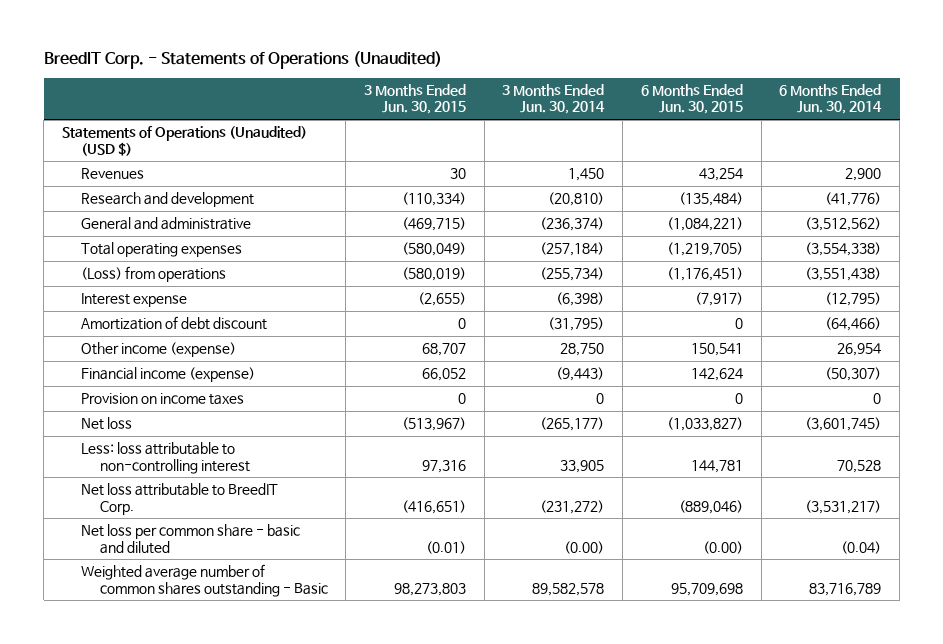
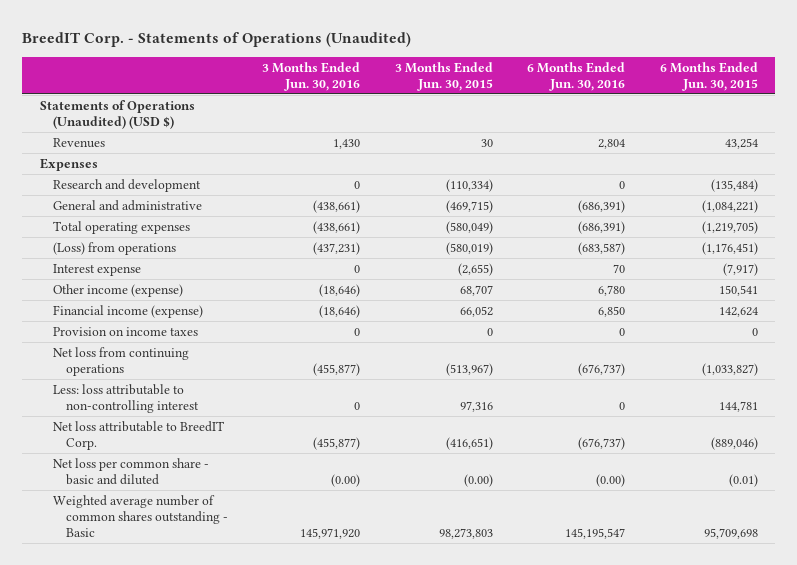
- | 3 Months Ended Jun. 30, 2015 | 3 Months Ended Jun. 30, 2014 | 6 Months Ended Jun. 30, 2015 | 6 Months Ended Jun. 30, 2014
+ | 3 Months Ended Jun. 30, 2016 | 3 Months Ended Jun. 30, 2015 | 6 Months Ended Jun. 30, 2016 | 6 Months Ended Jun. 30, 2015
+ Expenses
- Amortization of debt discount | 0 | (31,795) | 0 | (64,466)
- Net loss | (513,967) | (265,177) | (1,033,827) | (3,601,745)
+ Net loss from continuing operations | (455,877) | (513,967) | (676,737) | (1,033,827)
- Net loss per common share - basic and diluted | (0.01) | (0.00) | (0.00) | (0.04)
+ Net loss per common share - basic and diluted | (0.00) | (0.00) | (0.00) | (0.01)

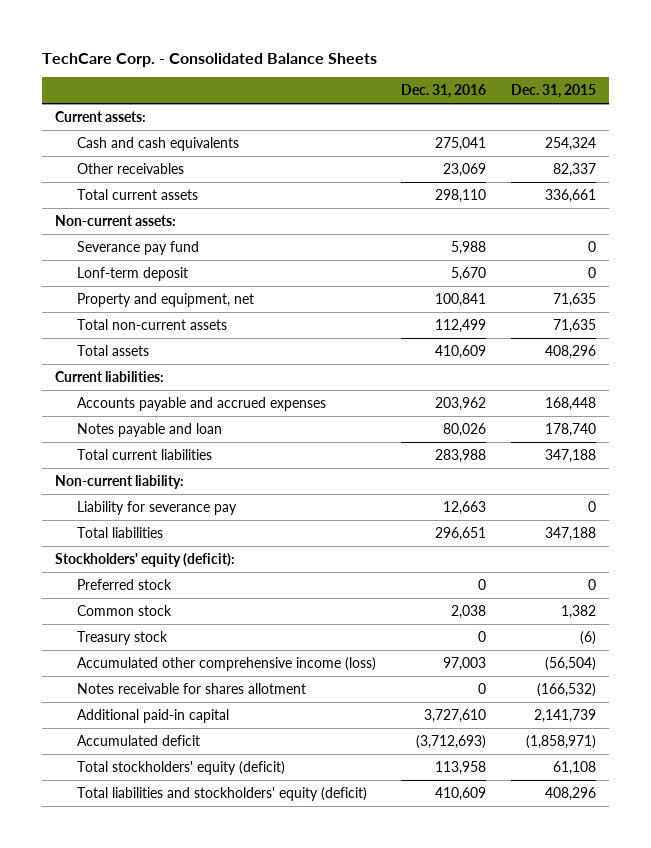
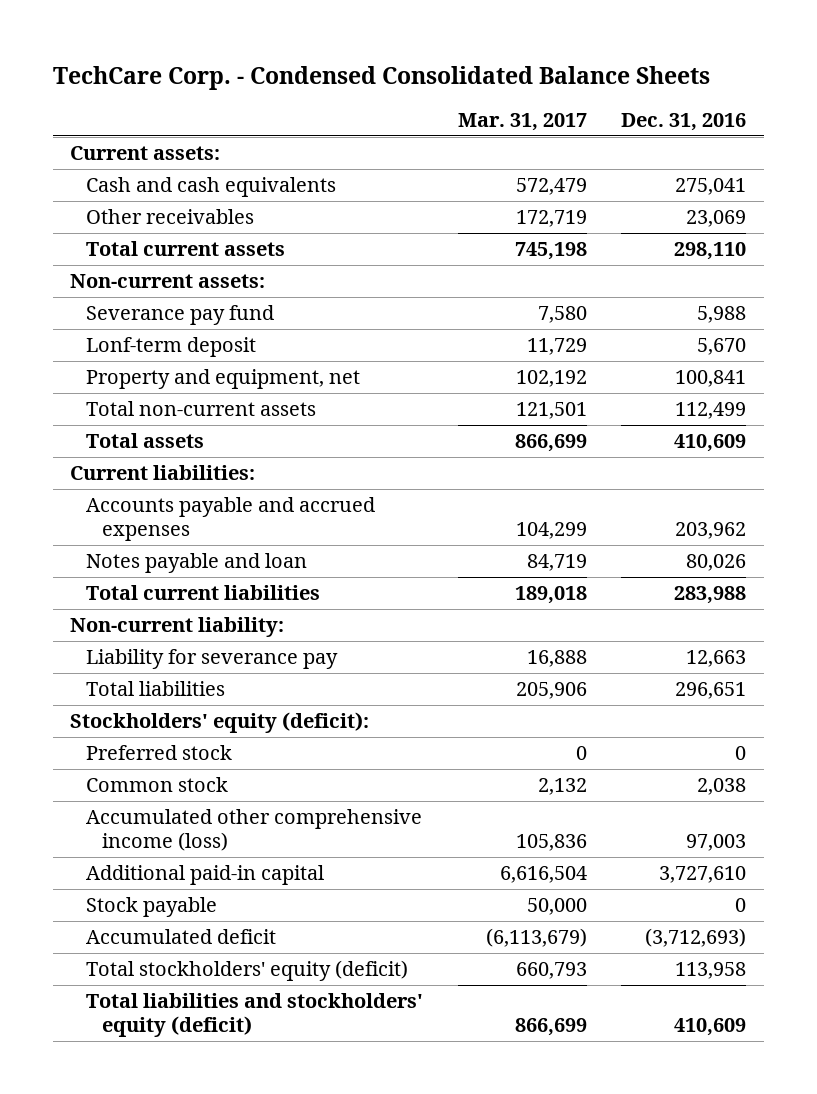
- TechCare Corp. - Consolidated Balance Sheets
+ TechCare Corp. - Condensed Consolidated Balance Sheets
- | Dec. 31, 2016 | Dec. 31, 2015
+ | Mar. 31, 2017 | Dec. 31, 2016
- Treasury stock | 0 | (6)
- Notes receivable for shares allotment | 0 | (166,532)
+ Stock payable | 50,000 | 0

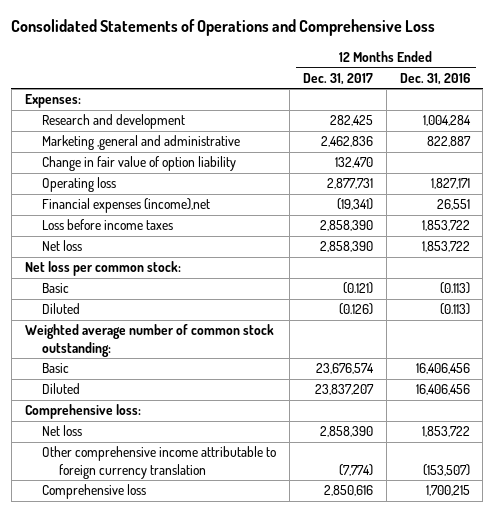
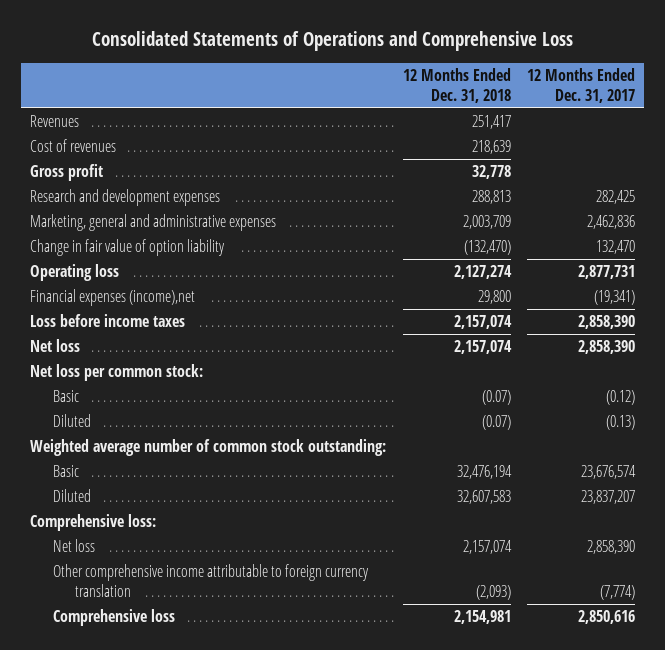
- | 12 Months Ended Dec. 31, 2017 | 12 Months Ended Dec. 31, 2016
+ | 12 Months Ended Dec. 31, 2018 | 12 Months Ended Dec. 31, 2017
- Expenses:
- Research and development | 282,425 | 1,004,284
- Marketing ,general and administrative | 2,462,836 | 822,887
+ Revenues | 251,417 |
+ Cost of revenues | 218,639 |
+ Gross profit | 32,778 |
+ Research and development expenses | 288,813 | 282,425
+ Marketing, general and administrative expenses | 2,003,709 | 2,462,836
- Basic | (0.121) | (0.113)
- Diluted | (0.126) | (0.113)
+ Basic | (0.07) | (0.12)
+ Diluted | (0.07) | (0.13)

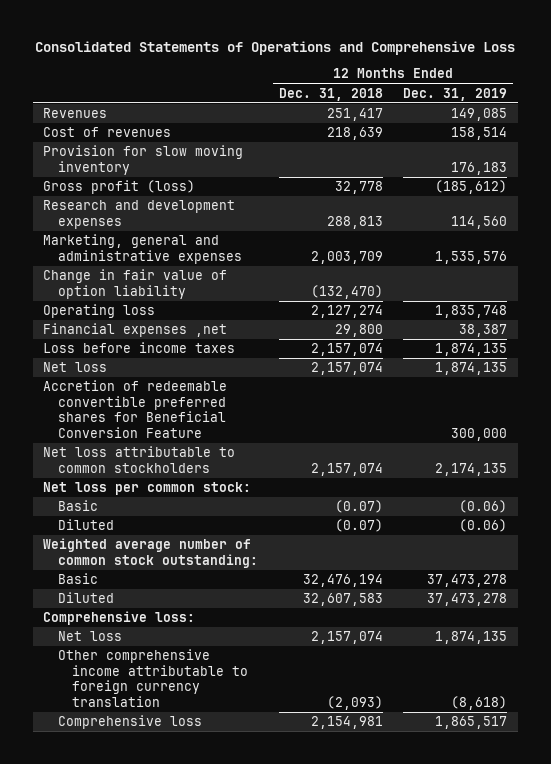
- | 12 Months Ended Dec. 31, 2018 | 12 Months Ended Dec. 31, 2017
+ | 12 Months Ended Dec. 31, 2018 | 12 Months Ended Dec. 31, 2019
- Gross profit | 32,778 |
+ Provision for slow moving inventory | | 176,183
+ Gross profit (loss) | 32,778 | (185,612)
- Financial expenses (income),net | 29,800 | (19,341)
+ Financial expenses ,net | 29,800 | 38,387
+ Accretion of redeemable convertible preferred shares for Beneficial Conversion Feature | | 300,000
+ Net loss attributable to common stockholders | 2,157,074 | 2,174,135

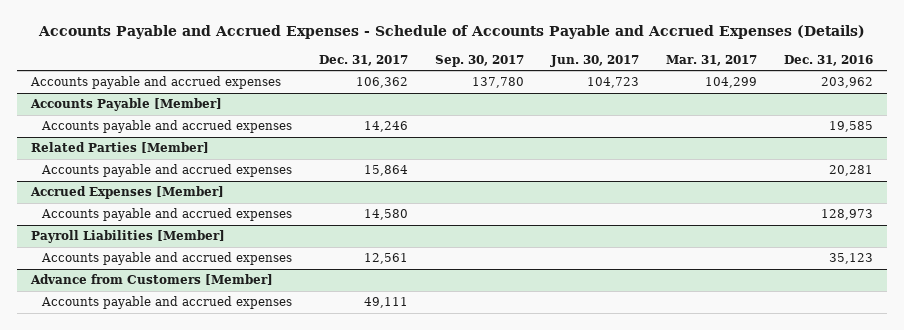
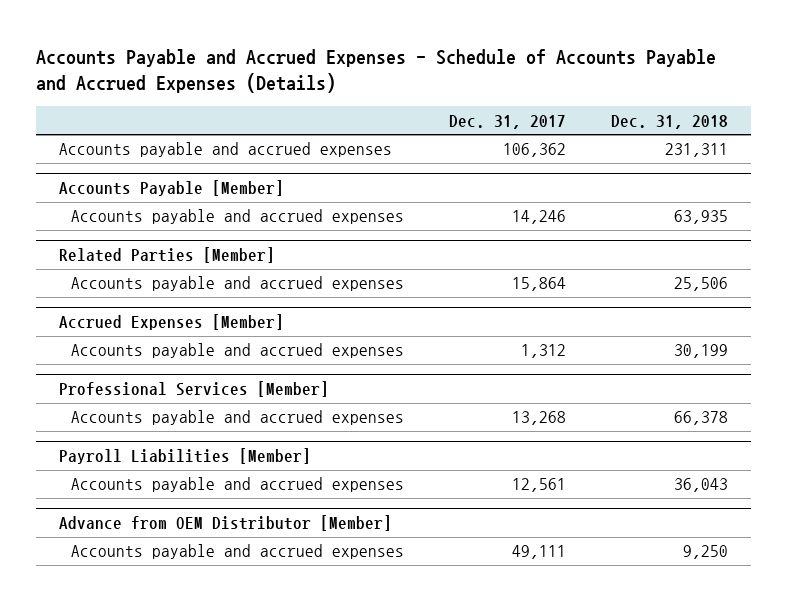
- | Dec. 31, 2017 | Sep. 30, 2017 | Jun. 30, 2017 | Mar. 31, 2017 | Dec. 31, 2016
+ | Dec. 31, 2017 | Dec. 31, 2018
@ Accrued Expenses [Member]
- Accounts payable and accrued expenses | 14,580 | | | | 128,973
+ Accounts payable and accrued expenses | 1,312 | 30,199
+ Professional Services [Member]
+ Accounts payable and accrued expenses | 13,268 | 66,378
- Advance from Customers [Member]
+ Advance from OEM Distributor [Member]

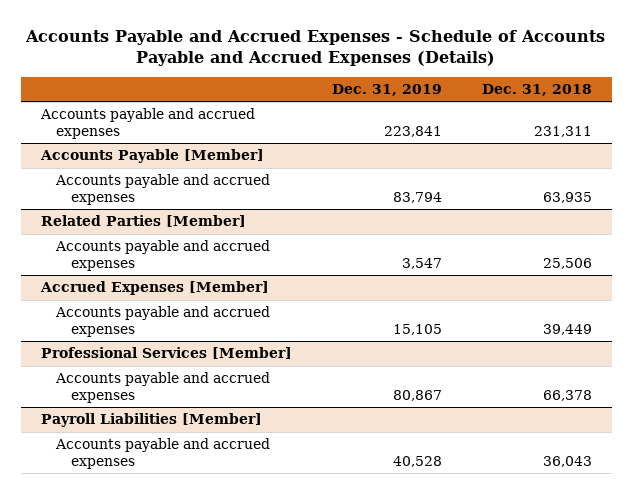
- | Dec. 31, 2017 | Dec. 31, 2018
+ | Dec. 31, 2019 | Dec. 31, 2018
@ Accrued Expenses [Member]
- Accounts payable and accrued expenses | 1,312 | 30,199
+ Accounts payable and accrued expenses | 15,105 | 39,449
- Advance from OEM Distributor [Member]
- Accounts payable and accrued expenses | 49,111 | 9,250

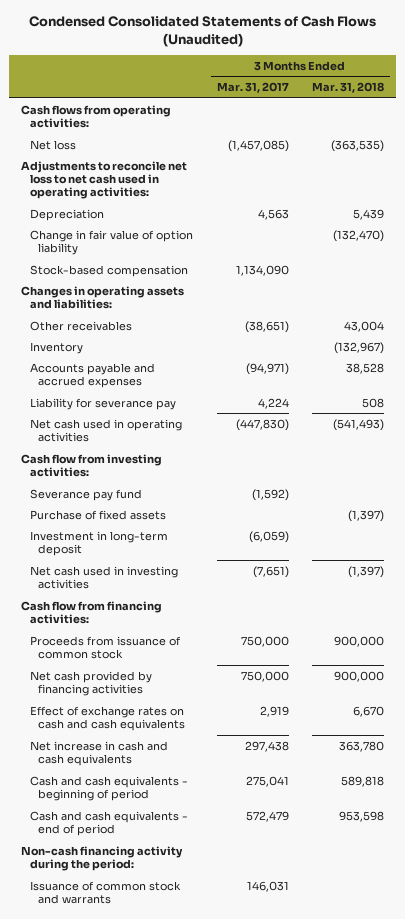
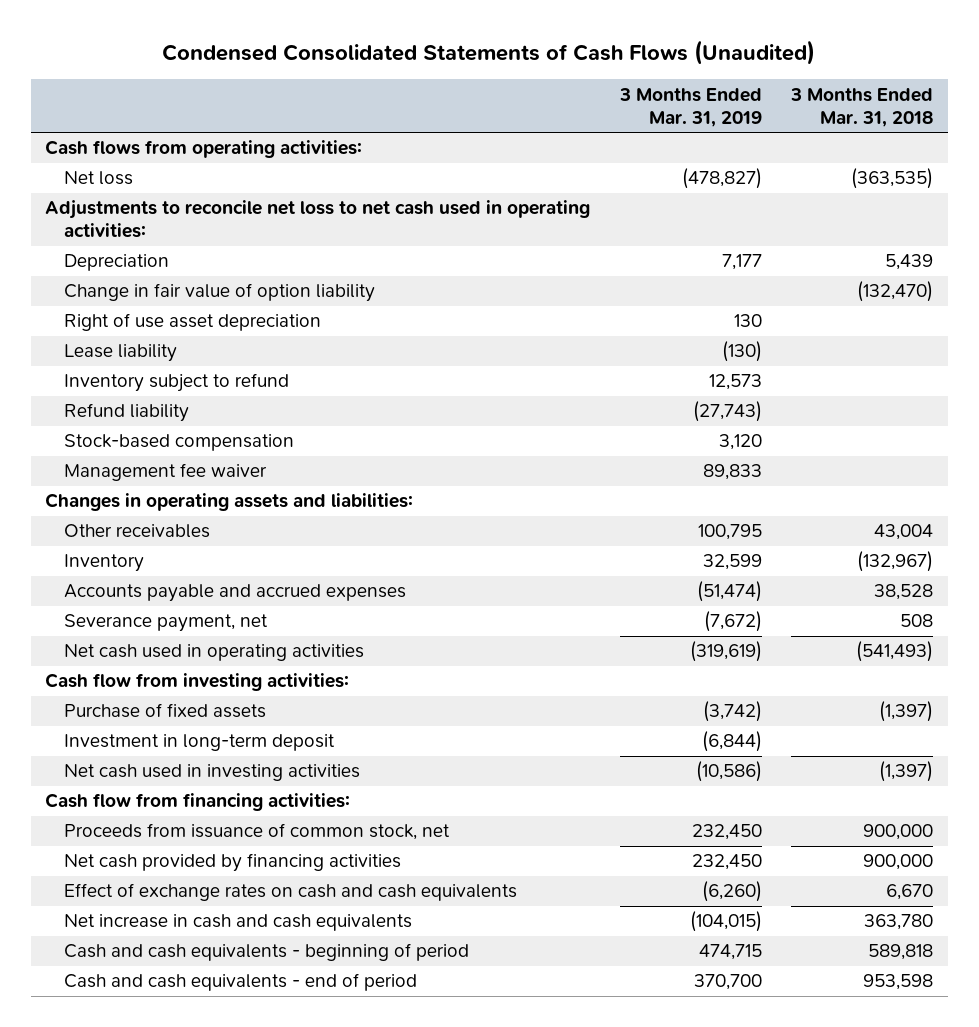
- | 3 Months Ended Mar. 31, 2017 | 3 Months Ended Mar. 31, 2018
+ | 3 Months Ended Mar. 31, 2019 | 3 Months Ended Mar. 31, 2018
+ Right of use asset depreciation | 130 |
+ Lease liability | (130) |
+ Inventory subject to refund | 12,573 |
+ Refund liability | (27,743) |
+ Management fee waiver | 89,833 |
- Liability for severance pay | 4,224 | 508
+ Severance payment, net | (7,672) | 508
- Severance pay fund | (1,592) |
- Proceeds from issuance of common stock | 750,000 | 900,000
+ Proceeds from issuance of common stock, net | 232,450 | 900,000
- Non-cash financing activity during the period:
- Issuance of common stock and warrants | 146,031 |

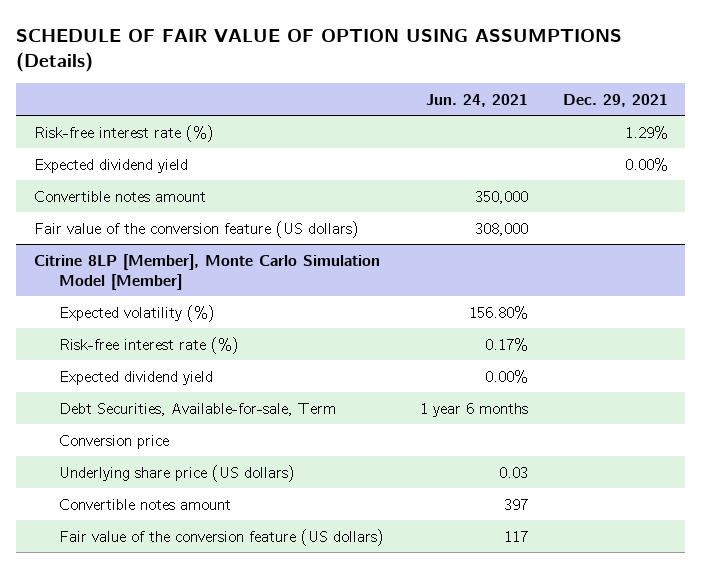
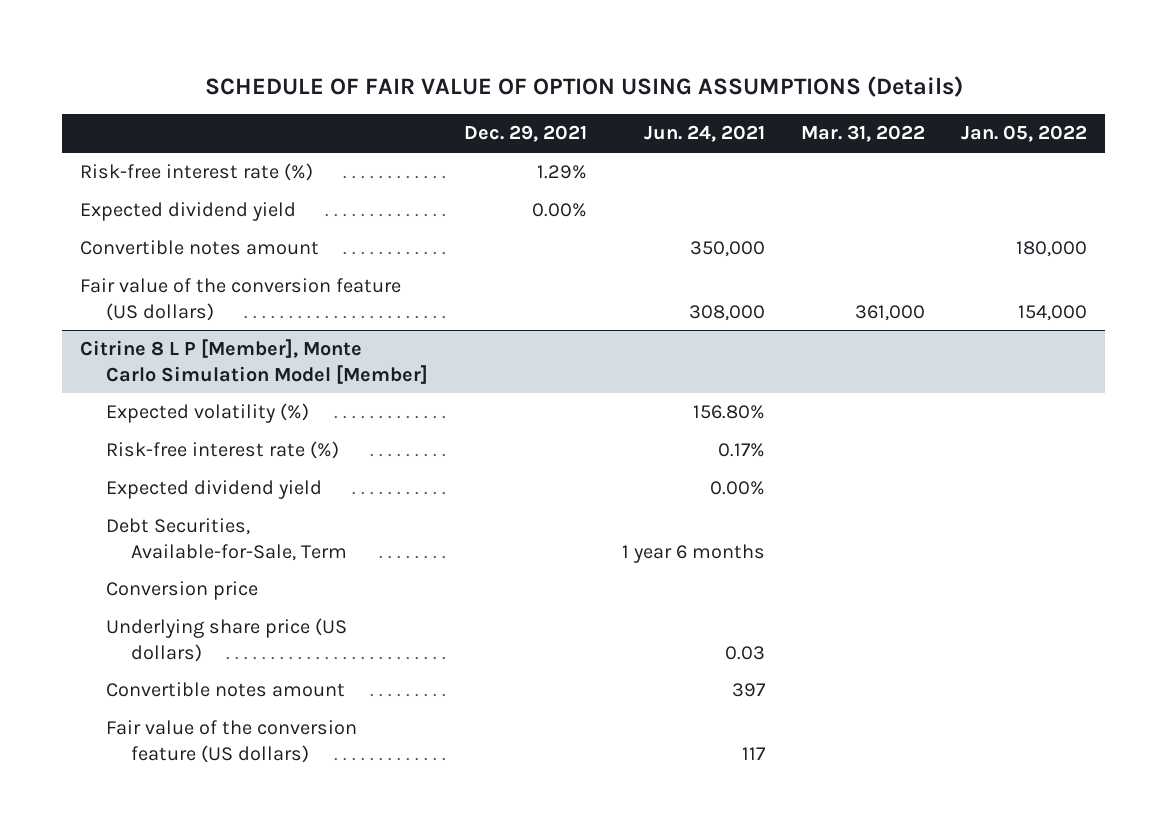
- | Jun. 24, 2021 | Dec. 29, 2021
+ | Dec. 29, 2021 | Jun. 24, 2021 | Mar. 31, 2022 | Jan. 05, 2022
- Citrine 8LP [Member], Monte Carlo Simulation Model [Member]
+ Citrine 8 L P [Member], Monte Carlo Simulation Model [Member]
- Debt Securities, Available-for-sale, Term | 1 year 6 months |
+ Debt Securities, Available-for-Sale, Term | | 1 year 6 months | |

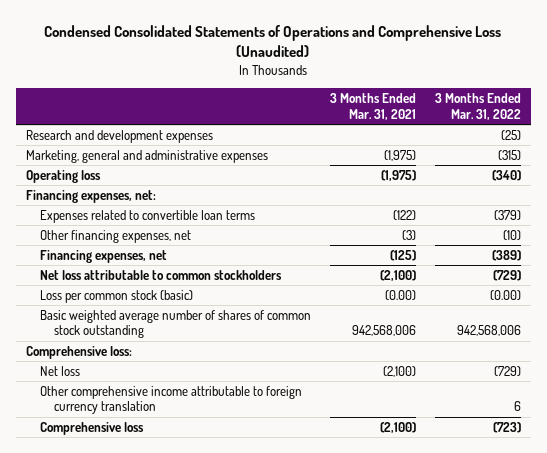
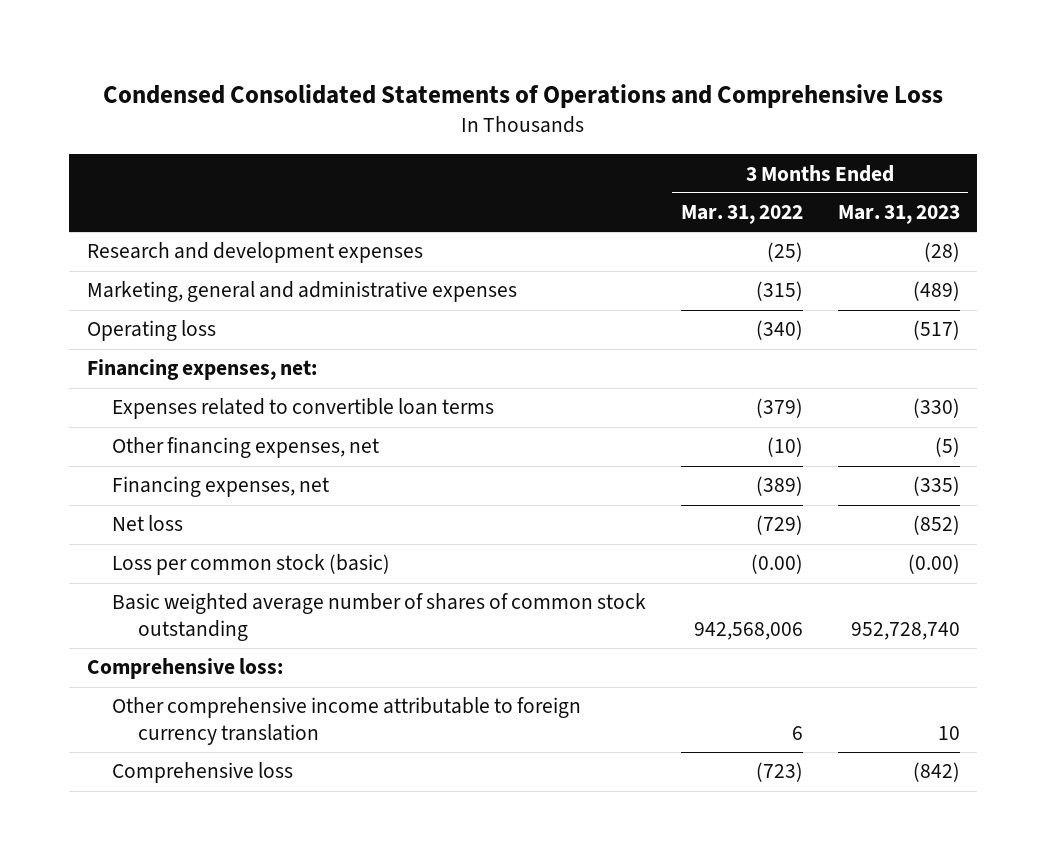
- Condensed Consolidated Statements of Operations and Comprehensive Loss (Unaudited)
+ Condensed Consolidated Statements of Operations and Comprehensive Loss
- | 3 Months Ended Mar. 31, 2021 | 3 Months Ended Mar. 31, 2022
+ | 3 Months Ended Mar. 31, 2022 | 3 Months Ended Mar. 31, 2023
- Net loss attributable to common stockholders | (2,100) | (729)
moved up: Net loss | (729) | (852)

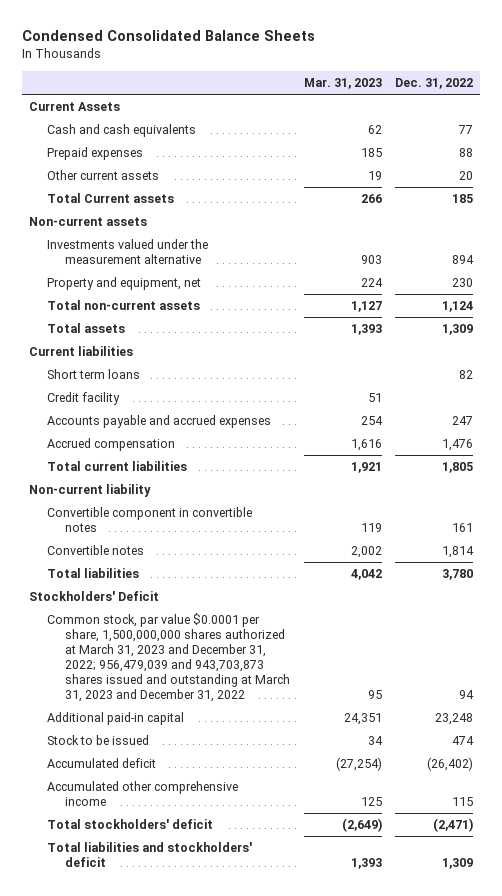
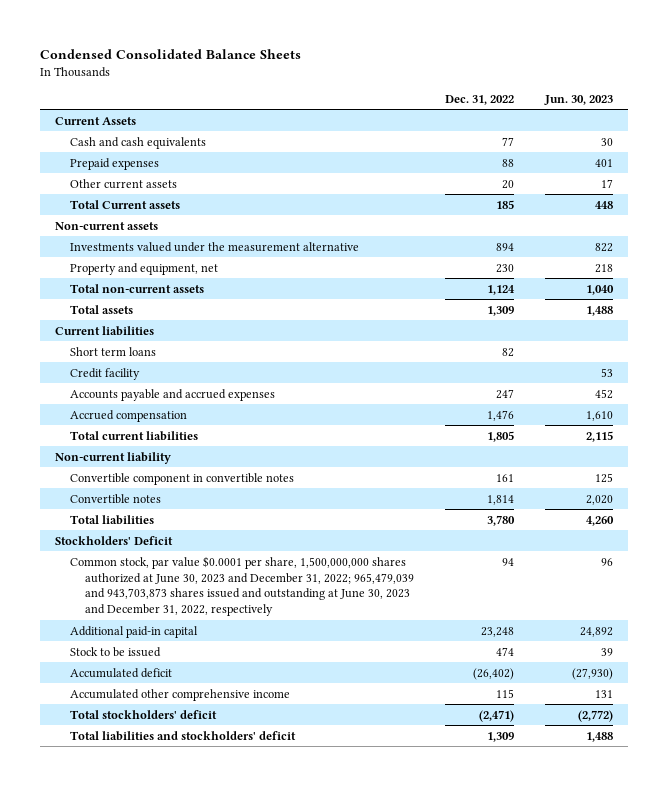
- | Mar. 31, 2023 | Dec. 31, 2022
+ | Dec. 31, 2022 | Jun. 30, 2023
- Common stock, par value $0.0001 per share, 1,500,000,000 shares authorized at March 31, 2023 and December 31, 2022; 956,479,039 and 943,703,873 shares issued and outstanding at March 31, 2023 and December 31, 2022 | 95 | 94
+ Common stock, par value $0.0001 per share, 1,500,000,000 shares authorized at June 30, 2023 and December 31, 2022; 965,479,039 and 943,703,873 shares issued and outstanding at June 30, 2023 and December 31, 2022, respectively | 94 | 96

